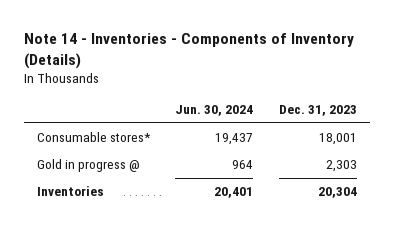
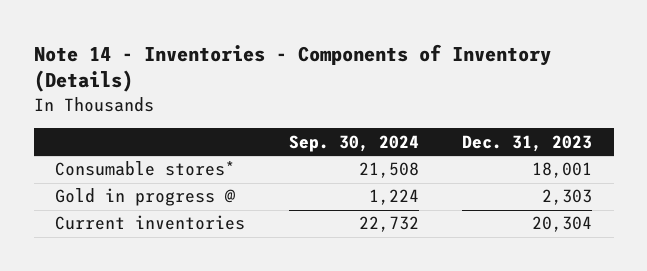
- | Jun. 30, 2024 | Dec. 31, 2023
+ | Sep. 30, 2024 | Dec. 31, 2023
- Inventories | 20,401 | 20,304
+ Current inventories | 22,732 | 20,304

